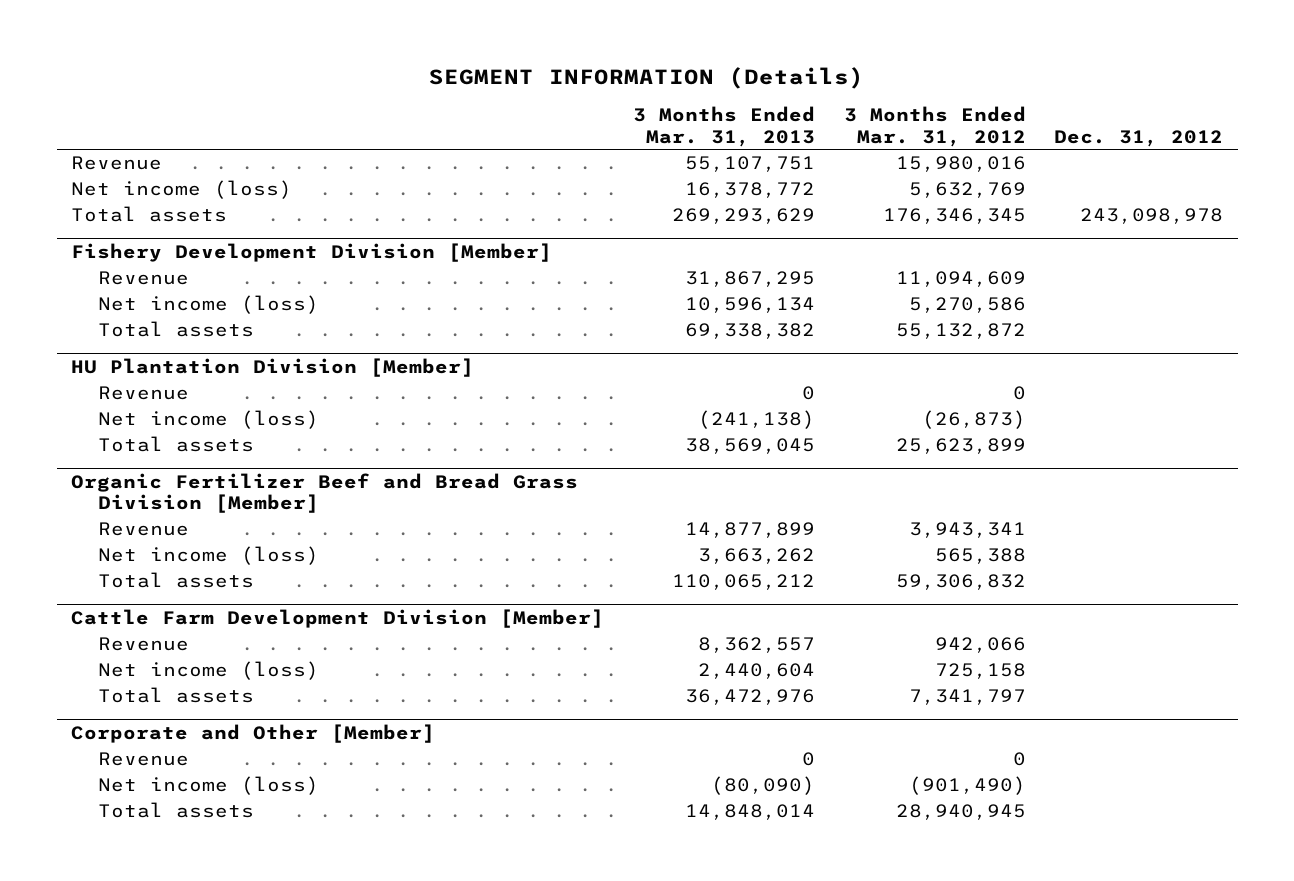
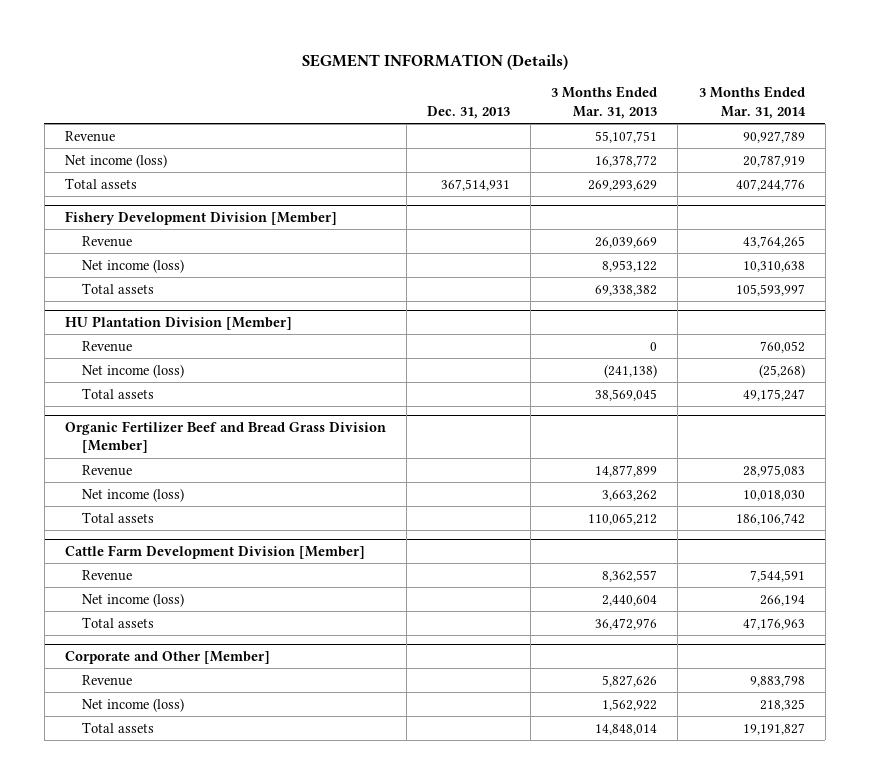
- | 3 Months Ended Mar. 31, 2013 | 3 Months Ended Mar. 31, 2012 | Dec. 31, 2012
+ | Dec. 31, 2013 | 3 Months Ended Mar. 31, 2013 | 3 Months Ended Mar. 31, 2014
@ Fishery Development Division [Member]
- Revenue | 31,867,295 | 11,094,609 |
- Net income (loss) | 10,596,134 | 5,270,586 |
+ Revenue | | 26,039,669 | 43,764,265
+ Net income (loss) | | 8,953,122 | 10,310,638
@ Corporate and Other [Member]
- Revenue | 0 | 0 |
- Net income (loss) | (80,090) | (901,490) |
+ Revenue | | 5,827,626 | 9,883,798
+ Net income (loss) | | 1,562,922 | 218,325

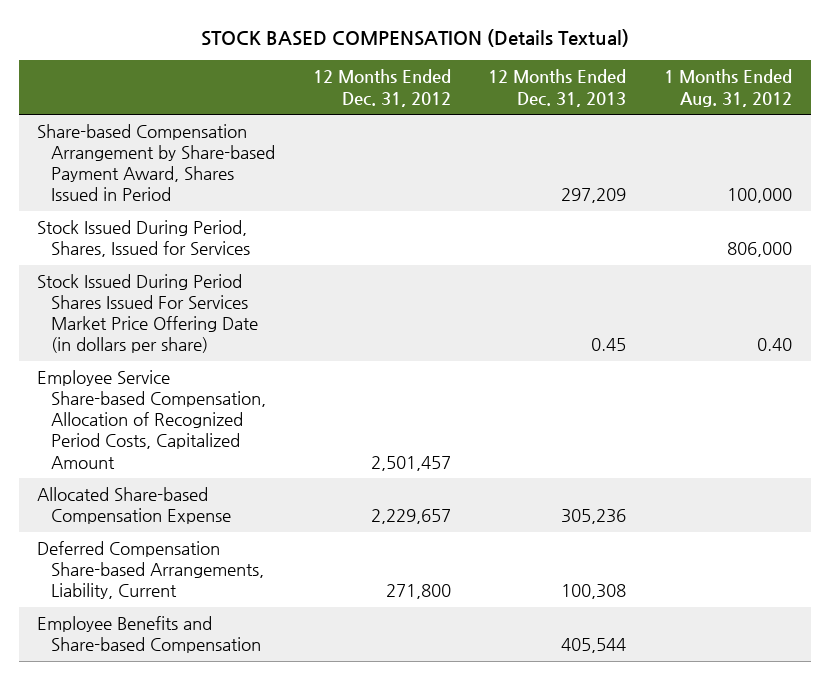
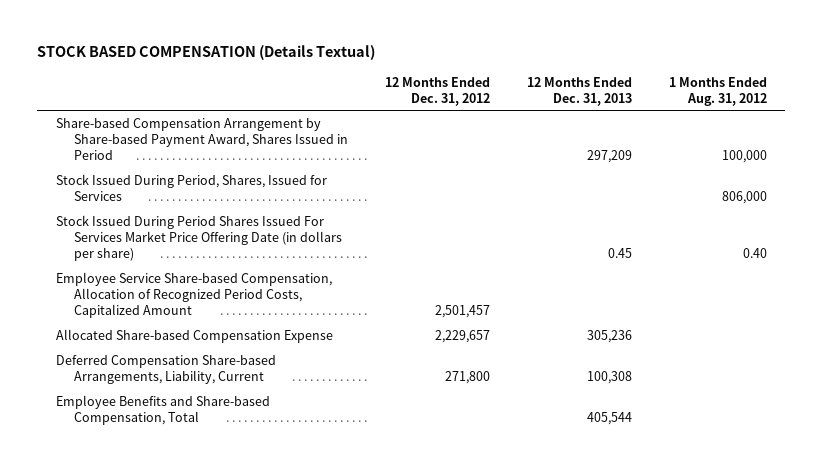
- Employee Benefits and Share-based Compensation | | 405,544 |
+ Employee Benefits and Share-based Compensation, Total | | 405,544 |

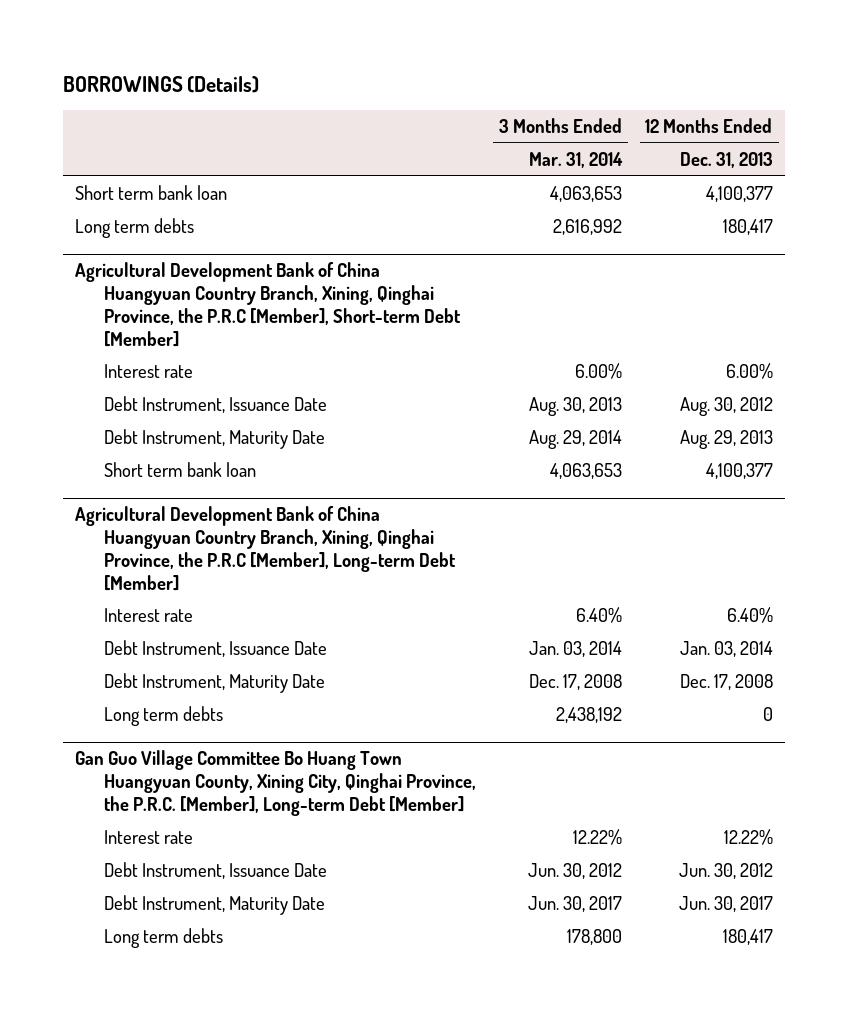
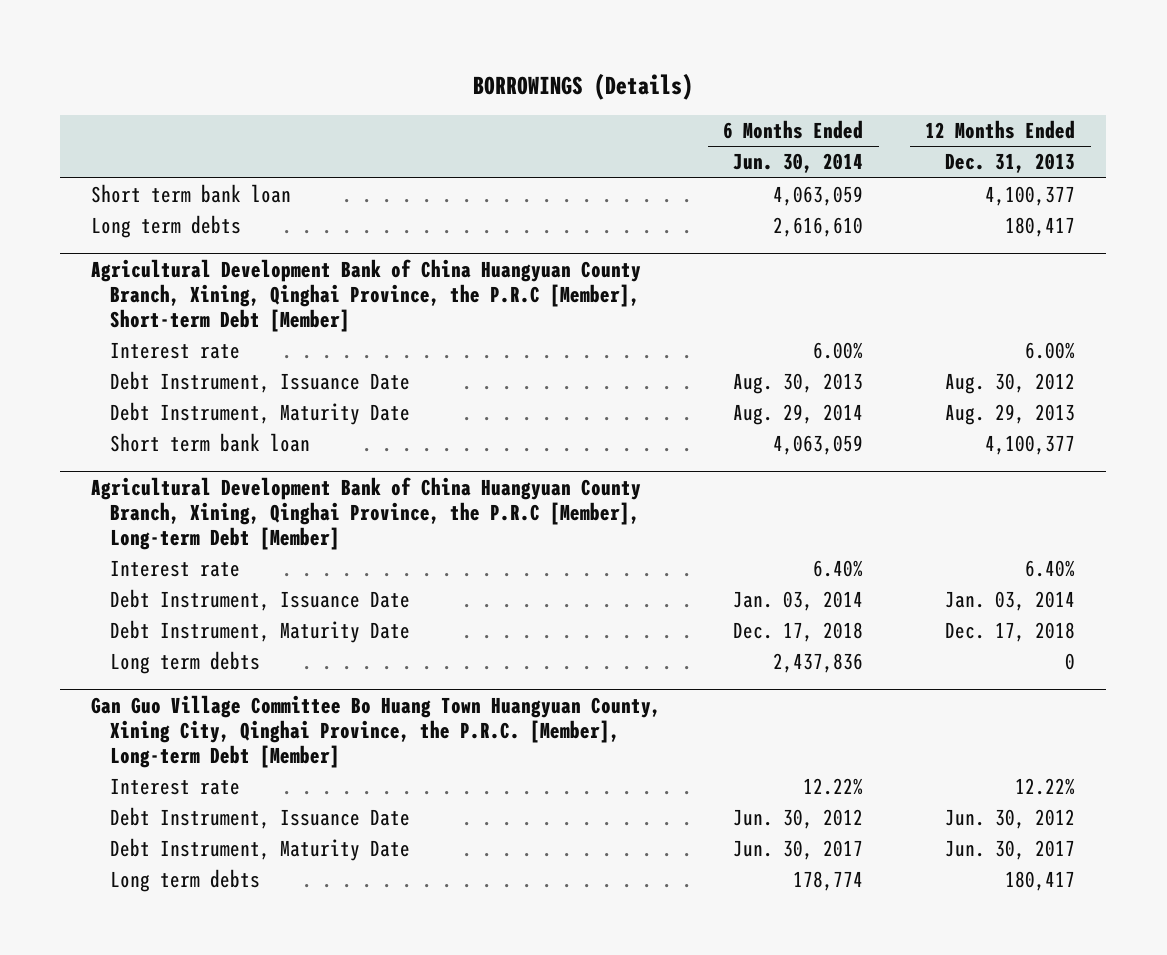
- | 3 Months Ended Mar. 31, 2014 | 12 Months Ended Dec. 31, 2013
+ | 6 Months Ended Jun. 30, 2014 | 12 Months Ended Dec. 31, 2013
- Agricultural Development Bank of China Huangyuan Country Branch, Xining, Qinghai Province, the P.R.C [Member], Short-term Debt [Member]
+ Agricultural Development Bank of China Huangyuan County Branch, Xining, Qinghai Province, the P.R.C [Member], Short-term Debt [Member]
- Agricultural Development Bank of China Huangyuan Country Branch, Xining, Qinghai Province, the P.R.C [Member], Long-term Debt [Member]
+ Agricultural Development Bank of China Huangyuan County Branch, Xining, Qinghai Province, the P.R.C [Member], Long-term Debt [Member]
- Debt Instrument, Maturity Date | Dec. 17, 2008 | Dec. 17, 2008
+ Debt Instrument, Maturity Date | Dec. 17, 2018 | Dec. 17, 2018

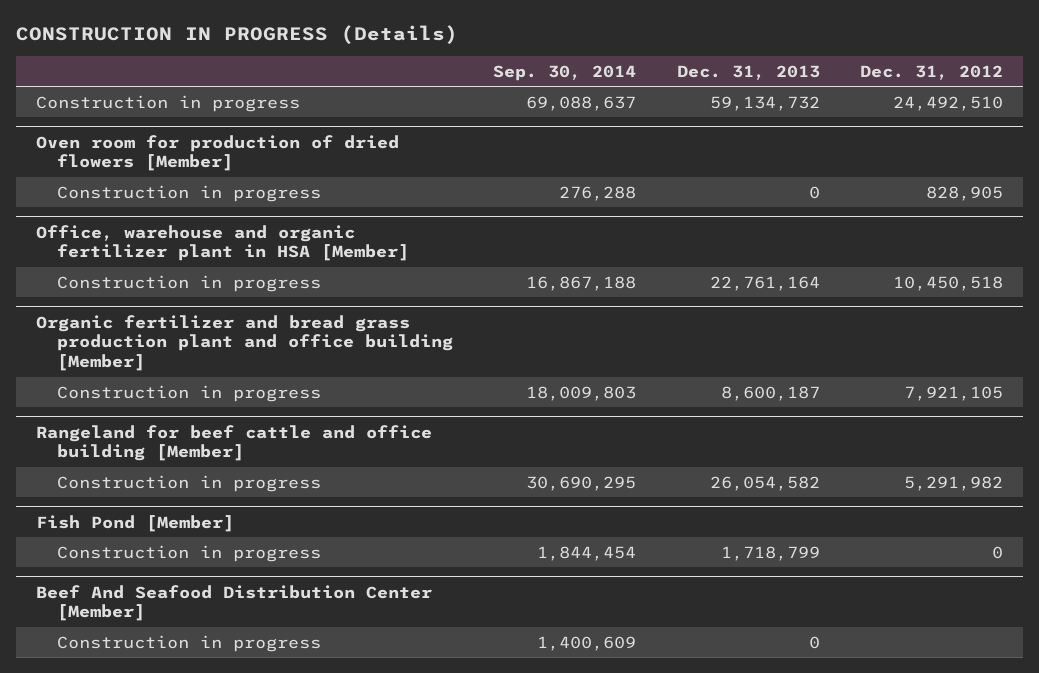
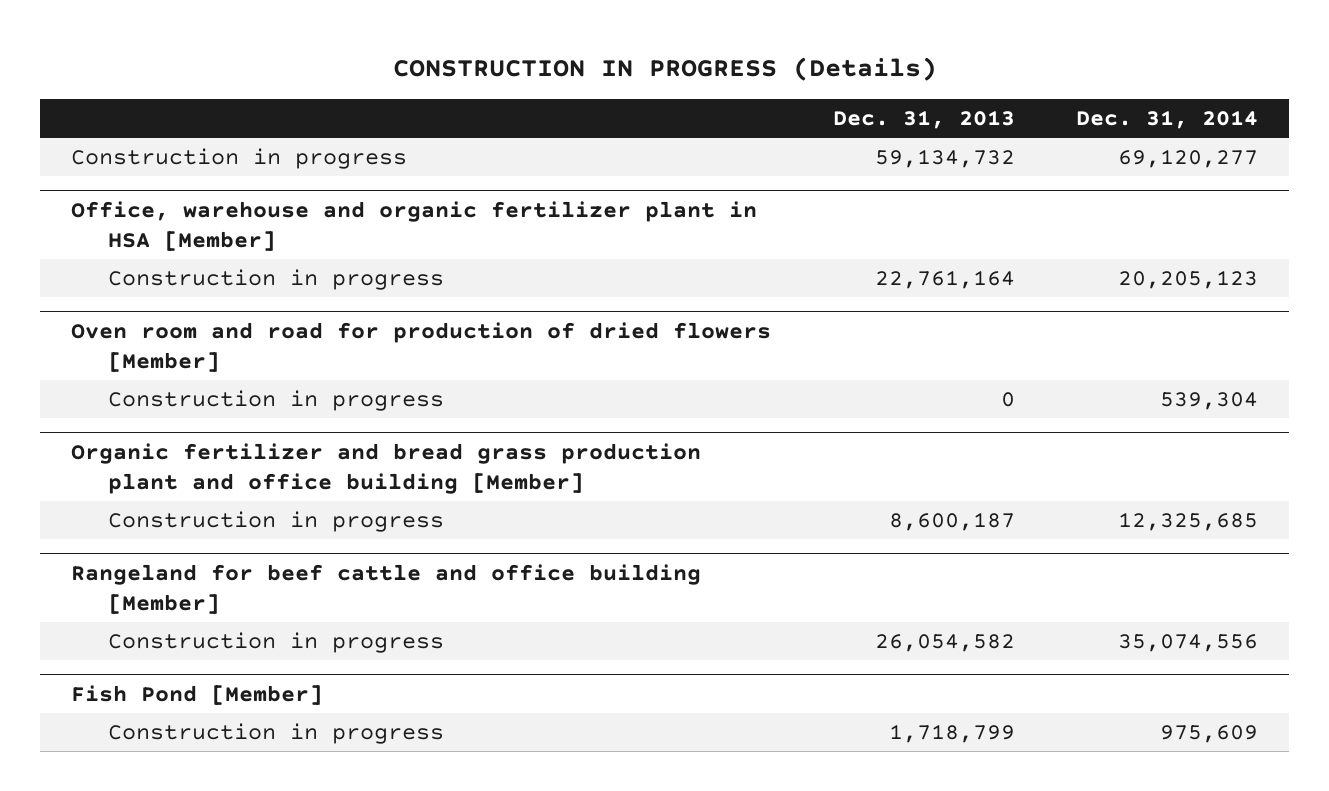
- | Sep. 30, 2014 | Dec. 31, 2013 | Dec. 31, 2012
+ | Dec. 31, 2013 | Dec. 31, 2014
- Oven room for production of dried flowers [Member]
- Construction in progress | 276,288 | 0 | 828,905
+ Oven room and road for production of dried flowers [Member]
+ Construction in progress | 0 | 539,304
- Beef And Seafood Distribution Center [Member]
- Construction in progress | 1,400,609 | 0 |

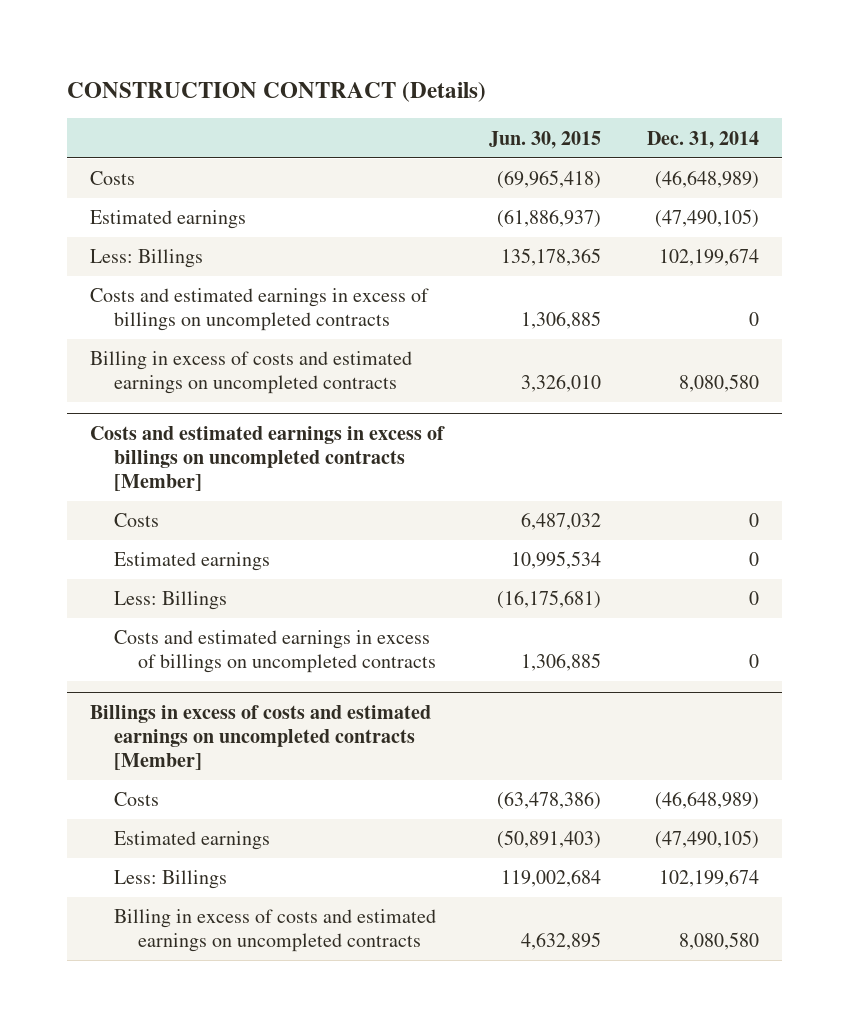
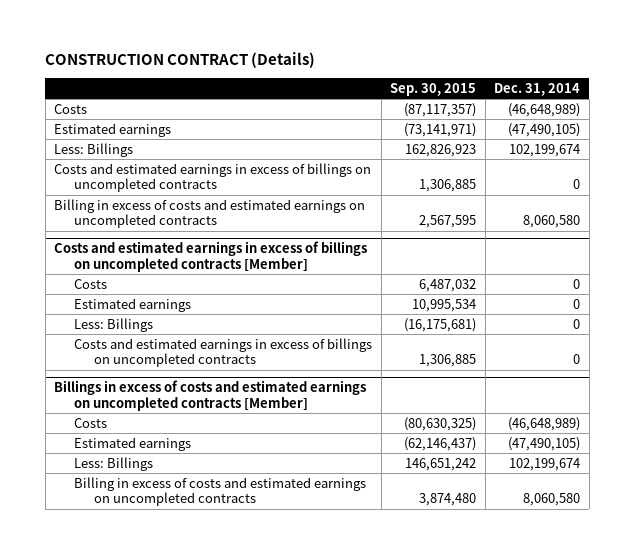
- | Jun. 30, 2015 | Dec. 31, 2014
+ | Sep. 30, 2015 | Dec. 31, 2014
- Billing in excess of costs and estimated earnings on uncompleted contracts | 3,326,010 | 8,080,580
+ Billing in excess of costs and estimated earnings on uncompleted contracts | 2,567,595 | 8,060,580
@ Billings in excess of costs and estimated earnings on uncompleted contracts [Member]
- Billing in excess of costs and estimated earnings on uncompleted contracts | 4,632,895 | 8,080,580
+ Billing in excess of costs and estimated earnings on uncompleted contracts | 3,874,480 | 8,060,580

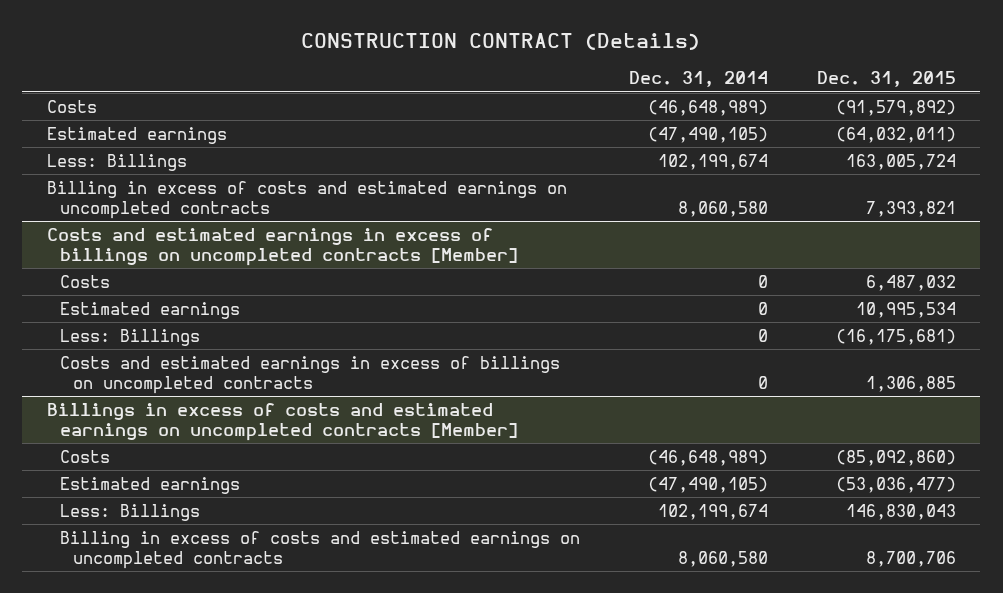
- | Sep. 30, 2015 | Dec. 31, 2014
+ | Dec. 31, 2014 | Dec. 31, 2015
- Costs and estimated earnings in excess of billings on uncompleted contracts | 1,306,885 | 0

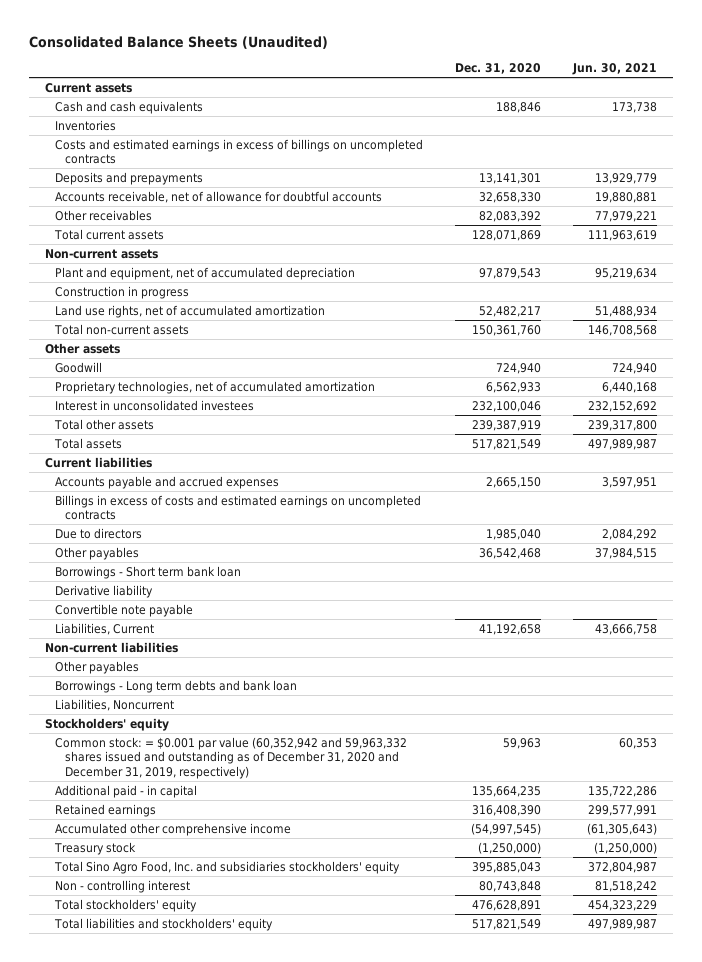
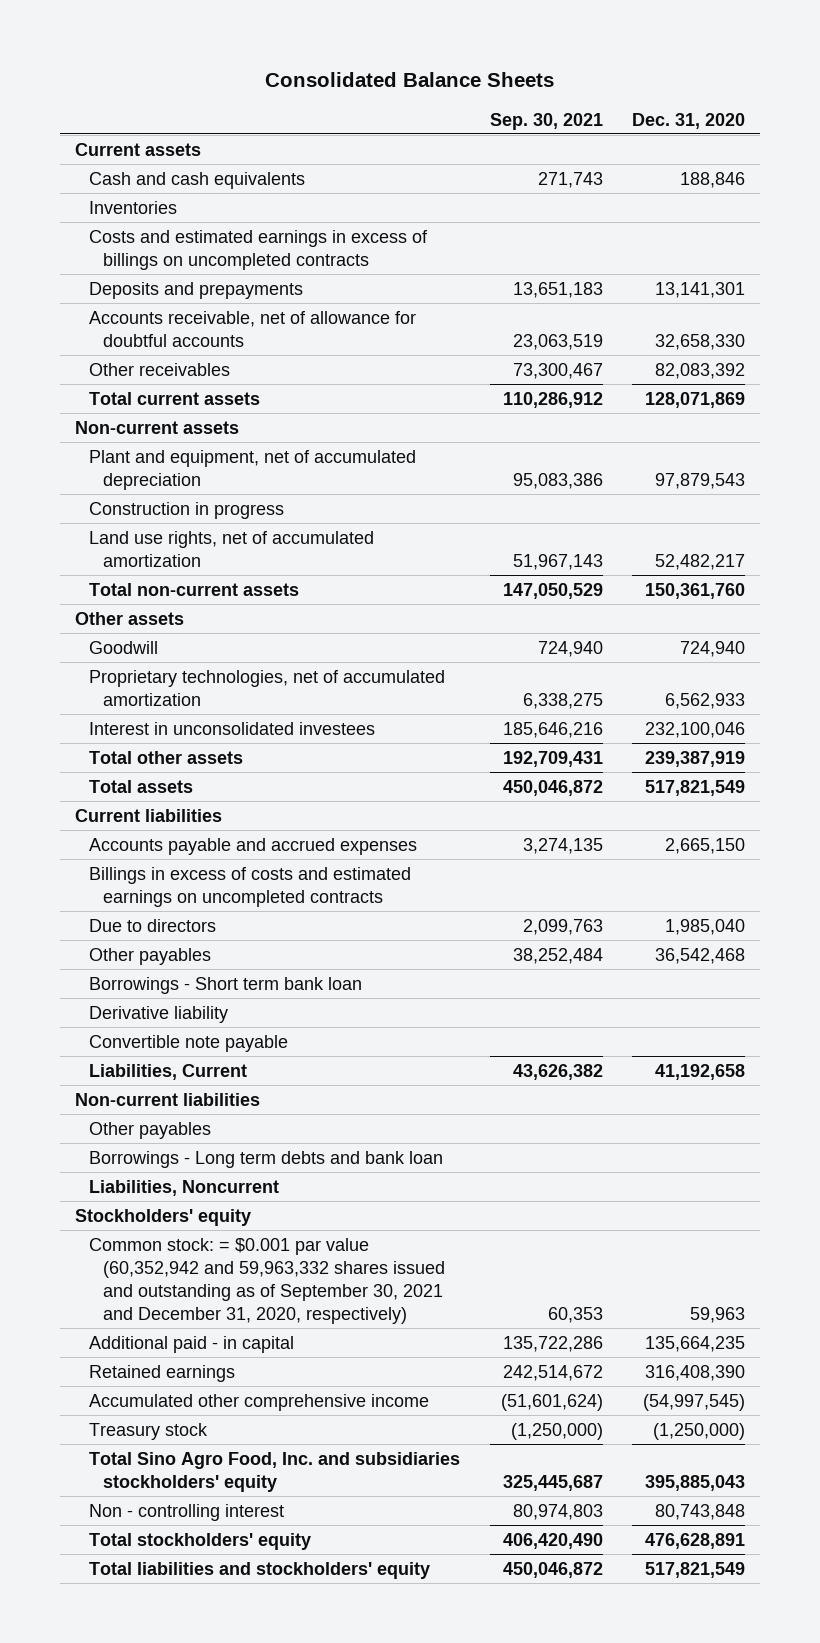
- Consolidated Balance Sheets (Unaudited)
+ Consolidated Balance Sheets
- | Dec. 31, 2020 | Jun. 30, 2021
+ | Sep. 30, 2021 | Dec. 31, 2020
- Common stock: = $0.001 par value (60,352,942 and 59,963,332 shares issued and outstanding as of December 31, 2020 and December 31, 2019, respectively) | 59,963 | 60,353
+ Common stock: = $0.001 par value (60,352,942 and 59,963,332 shares issued and outstanding as of September 30, 2021 and December 31, 2020, respectively) | 60,353 | 59,963

